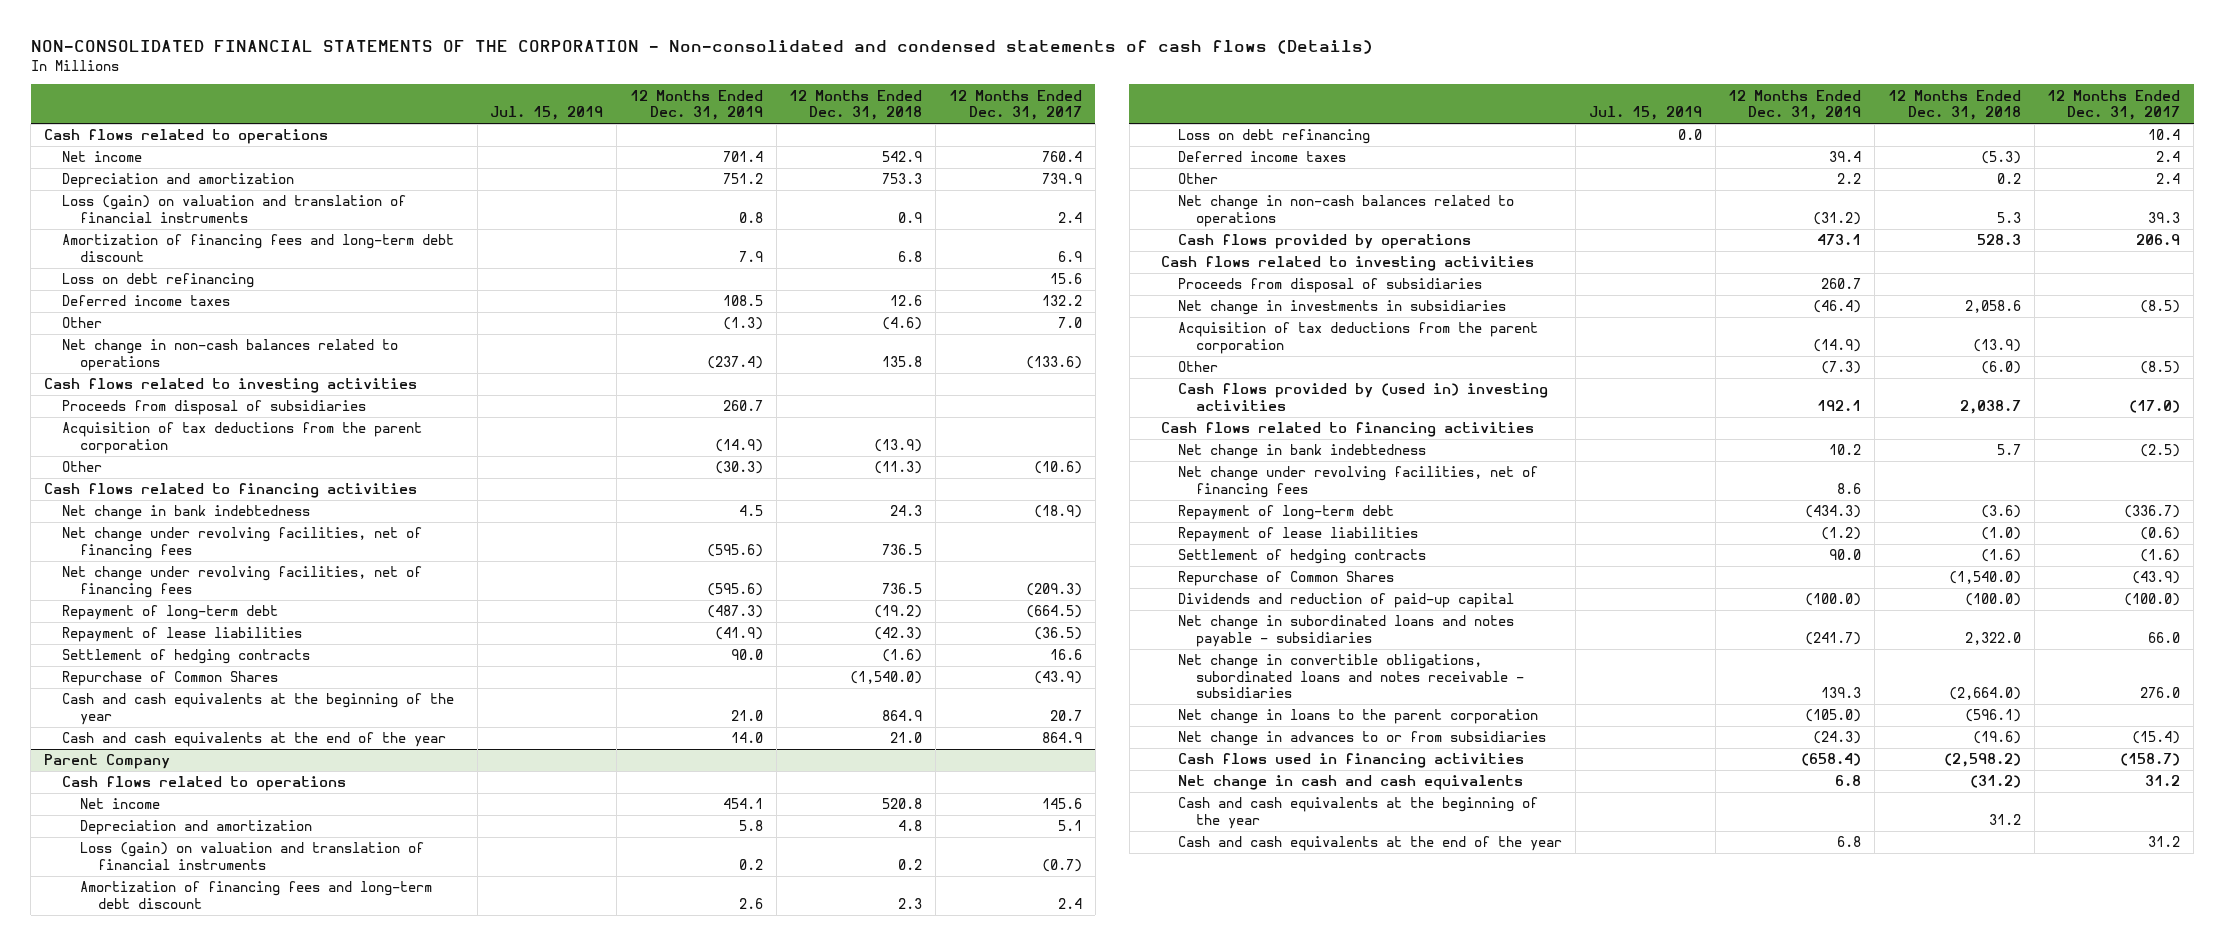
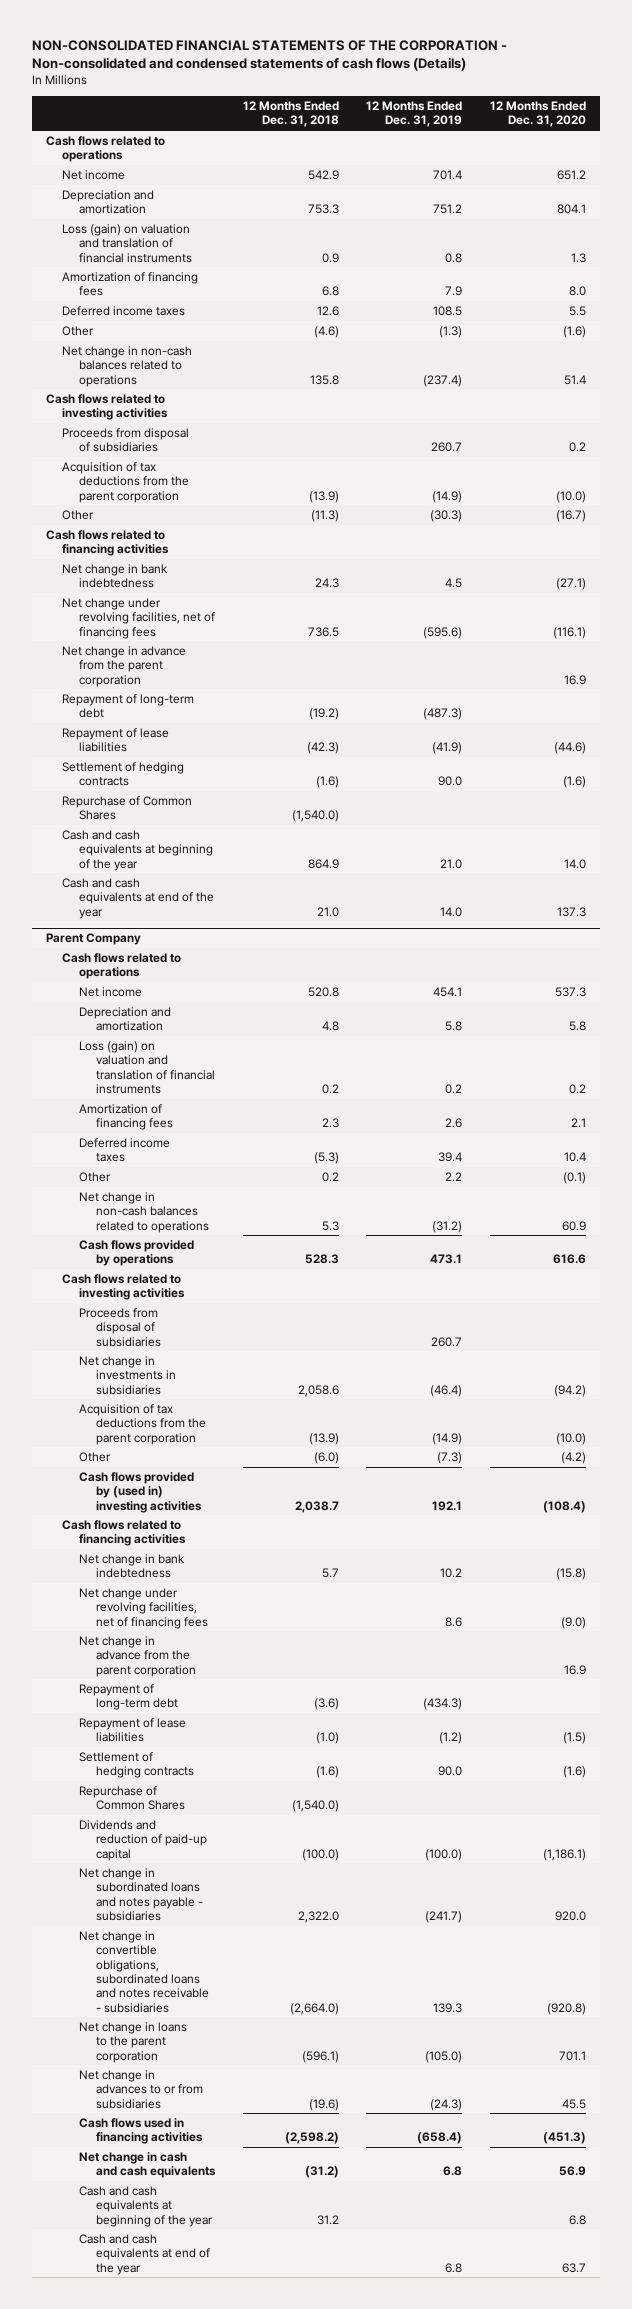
- | Jul. 15, 2019 | 12 Months Ended Dec. 31, 2019 | 12 Months Ended Dec. 31, 2018 | 12 Months Ended Dec. 31, 2017
+ | 12 Months Ended Dec. 31, 2018 | 12 Months Ended Dec. 31, 2019 | 12 Months Ended Dec. 31, 2020
- Amortization of financing fees and long-term debt discount | | 7.9 | 6.8 | 6.9
- Loss on debt refinancing | | | | 15.6
+ Amortization of financing fees | 6.8 | 7.9 | 8.0
- Net change under revolving facilities, net of financing fees | | (595.6) | 736.5 | (209.3)
+ Net change in advance from the parent corporation | | | 16.9
- Cash and cash equivalents at the beginning of the year | | 21.0 | 864.9 | 20.7
- Cash and cash equivalents at the end of the year | | 14.0 | 21.0 | 864.9
+ Cash and cash equivalents at beginning of the year | 864.9 | 21.0 | 14.0
+ Cash and cash equivalents at end of the year | 21.0 | 14.0 | 137.3
@ Parent Company
- Amortization of financing fees and long-term debt discount | | 2.6 | 2.3 | 2.4
- Loss on debt refinancing | 0.0 | | | 10.4
+ Amortization of financing fees | 2.3 | 2.6 | 2.1
+ Net change in advance from the parent corporation | | | 16.9
- Cash and cash equivalents at the beginning of the year | | | 31.2 |
- Cash and cash equivalents at the end of the year | | 6.8 | | 31.2
+ Cash and cash equivalents at beginning of the year | 31.2 | | 6.8
+ Cash and cash equivalents at end of the year | | 6.8 | 63.7

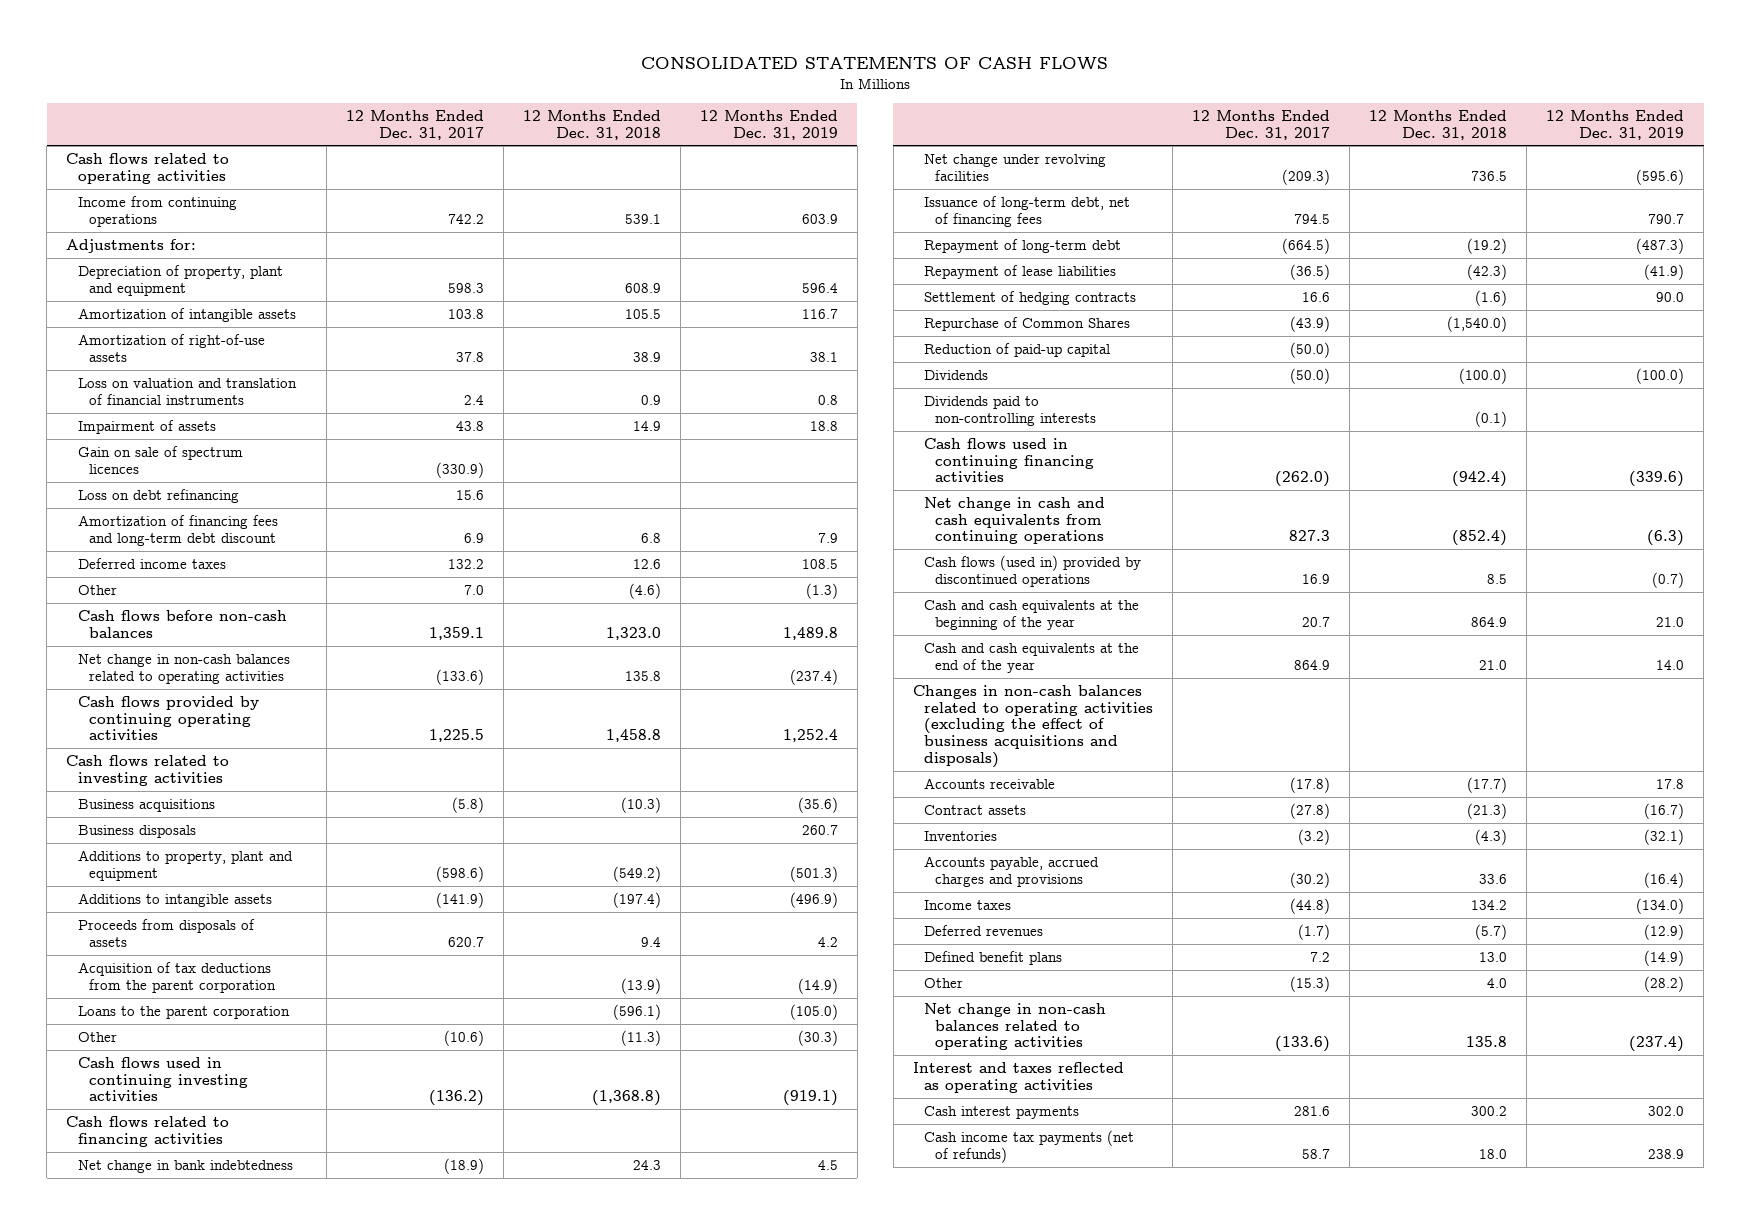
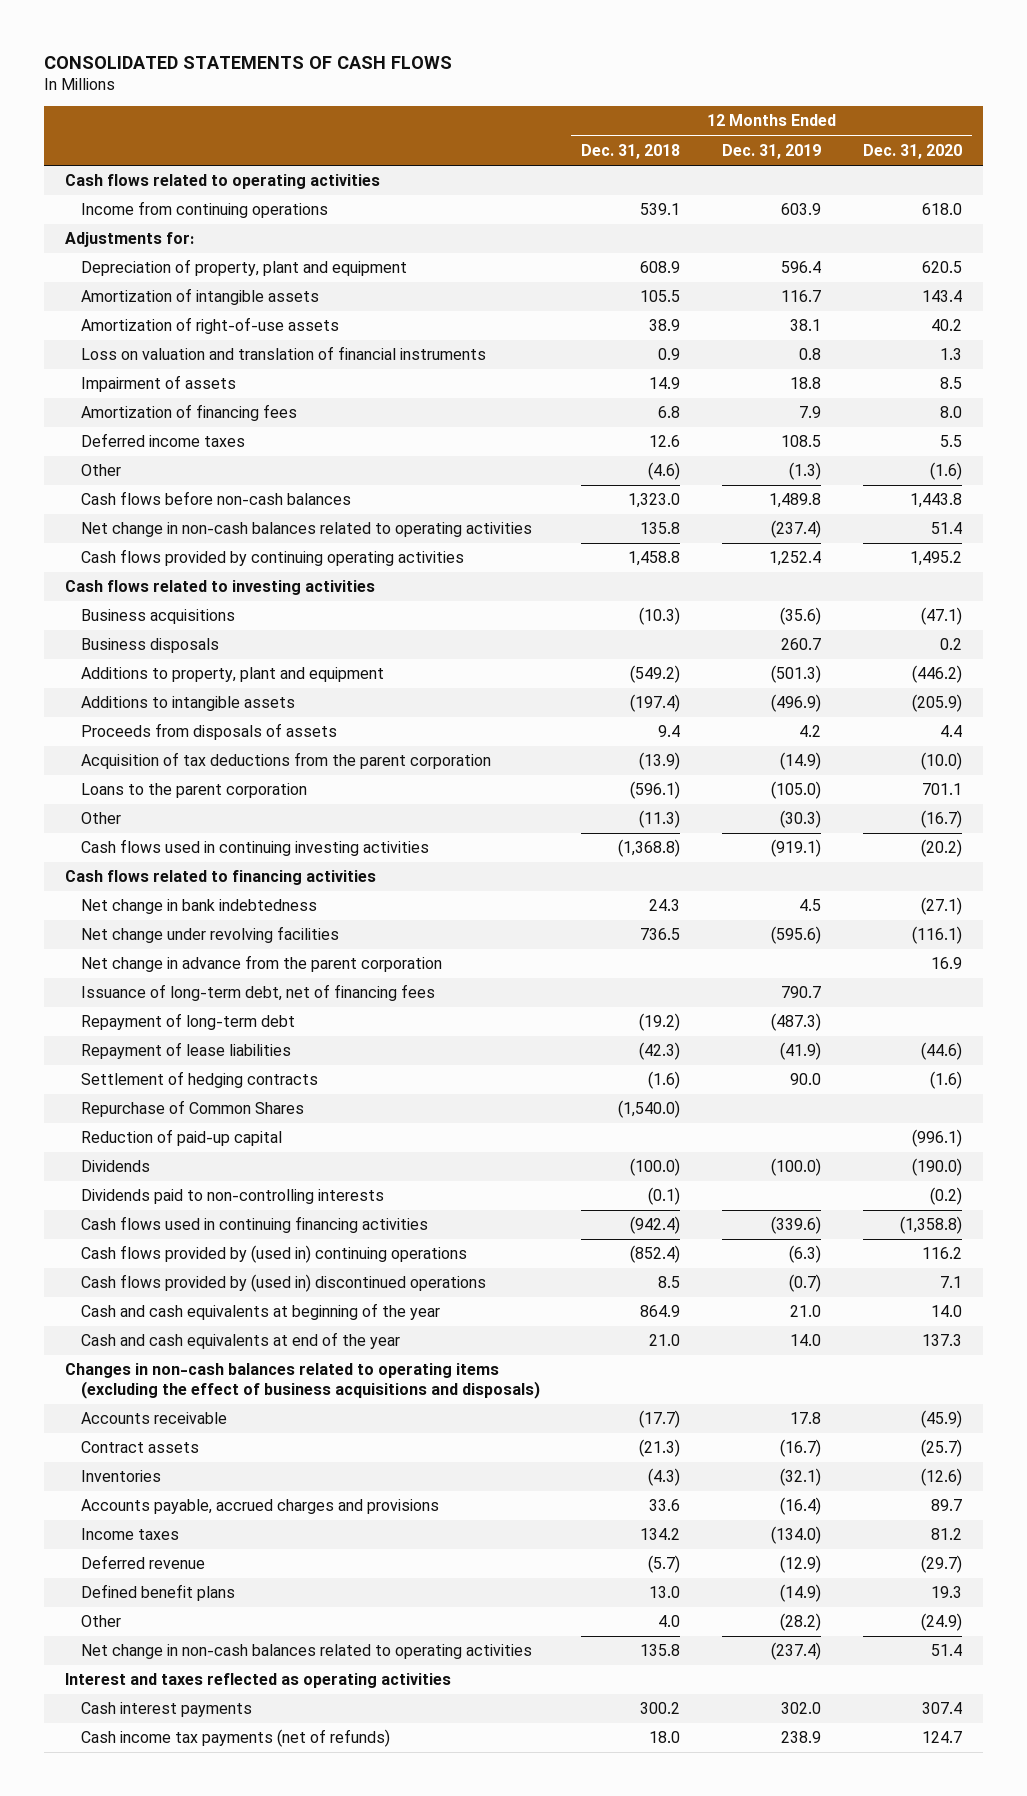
- | 12 Months Ended Dec. 31, 2017 | 12 Months Ended Dec. 31, 2018 | 12 Months Ended Dec. 31, 2019
+ | 12 Months Ended Dec. 31, 2018 | 12 Months Ended Dec. 31, 2019 | 12 Months Ended Dec. 31, 2020
- Gain on sale of spectrum licences | (330.9) | |
- Loss on debt refinancing | 15.6 | |
- Amortization of financing fees and long-term debt discount | 6.9 | 6.8 | 7.9
+ Amortization of financing fees | 6.8 | 7.9 | 8.0
+ Net change in advance from the parent corporation | | | 16.9
- Net change in cash and cash equivalents from continuing operations | 827.3 | (852.4) | (6.3)
- Cash flows (used in) provided by discontinued operations | 16.9 | 8.5 | (0.7)
- Cash and cash equivalents at the beginning of the year | 20.7 | 864.9 | 21.0
- Cash and cash equivalents at the end of the year | 864.9 | 21.0 | 14.0
- Changes in non-cash balances related to operating activities (excluding the effect of business acquisitions and disposals)
+ Cash flows provided by (used in) continuing operations | (852.4) | (6.3) | 116.2
+ Cash flows provided by (used in) discontinued operations | 8.5 | (0.7) | 7.1
+ Cash and cash equivalents at beginning of the year | 864.9 | 21.0 | 14.0
+ Cash and cash equivalents at end of the year | 21.0 | 14.0 | 137.3
+ Changes in non-cash balances related to operating items (excluding the effect of business acquisitions and disposals)
- Deferred revenues | (1.7) | (5.7) | (12.9)
+ Deferred revenue | (5.7) | (12.9) | (29.7)

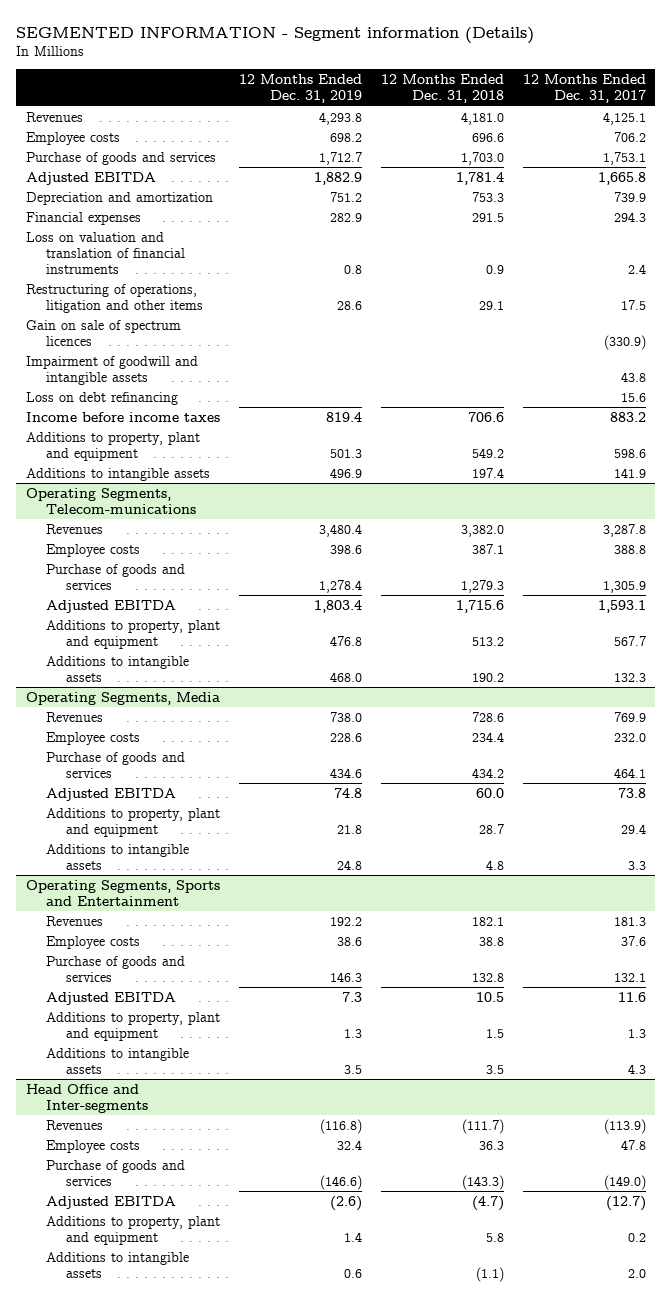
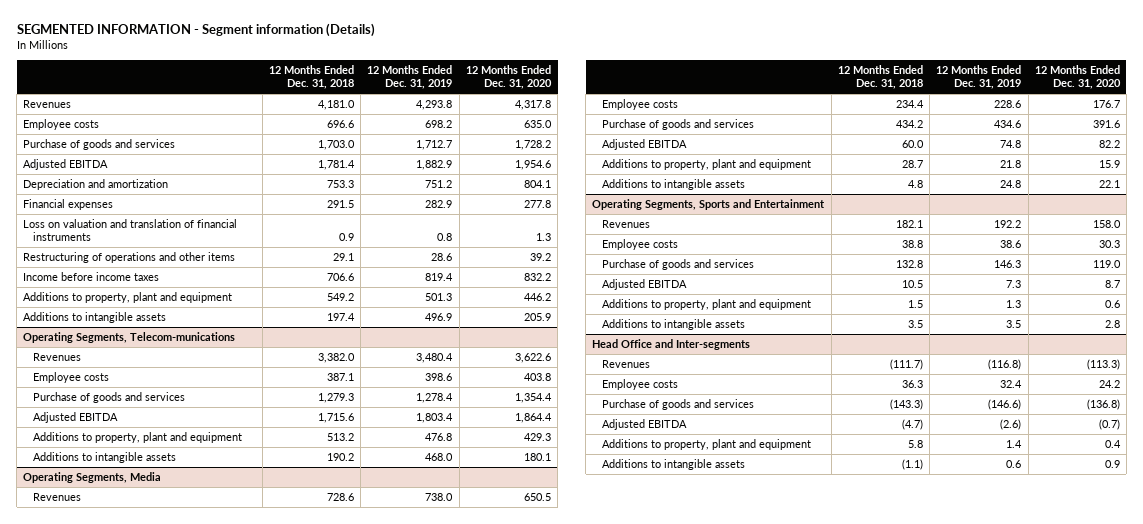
- | 12 Months Ended Dec. 31, 2019 | 12 Months Ended Dec. 31, 2018 | 12 Months Ended Dec. 31, 2017
+ | 12 Months Ended Dec. 31, 2018 | 12 Months Ended Dec. 31, 2019 | 12 Months Ended Dec. 31, 2020
- Restructuring of operations, litigation and other items | 28.6 | 29.1 | 17.5
- Gain on sale of spectrum licences | | | (330.9)
- Impairment of goodwill and intangible assets | | | 43.8
- Loss on debt refinancing | | | 15.6
+ Restructuring of operations and other items | 29.1 | 28.6 | 39.2

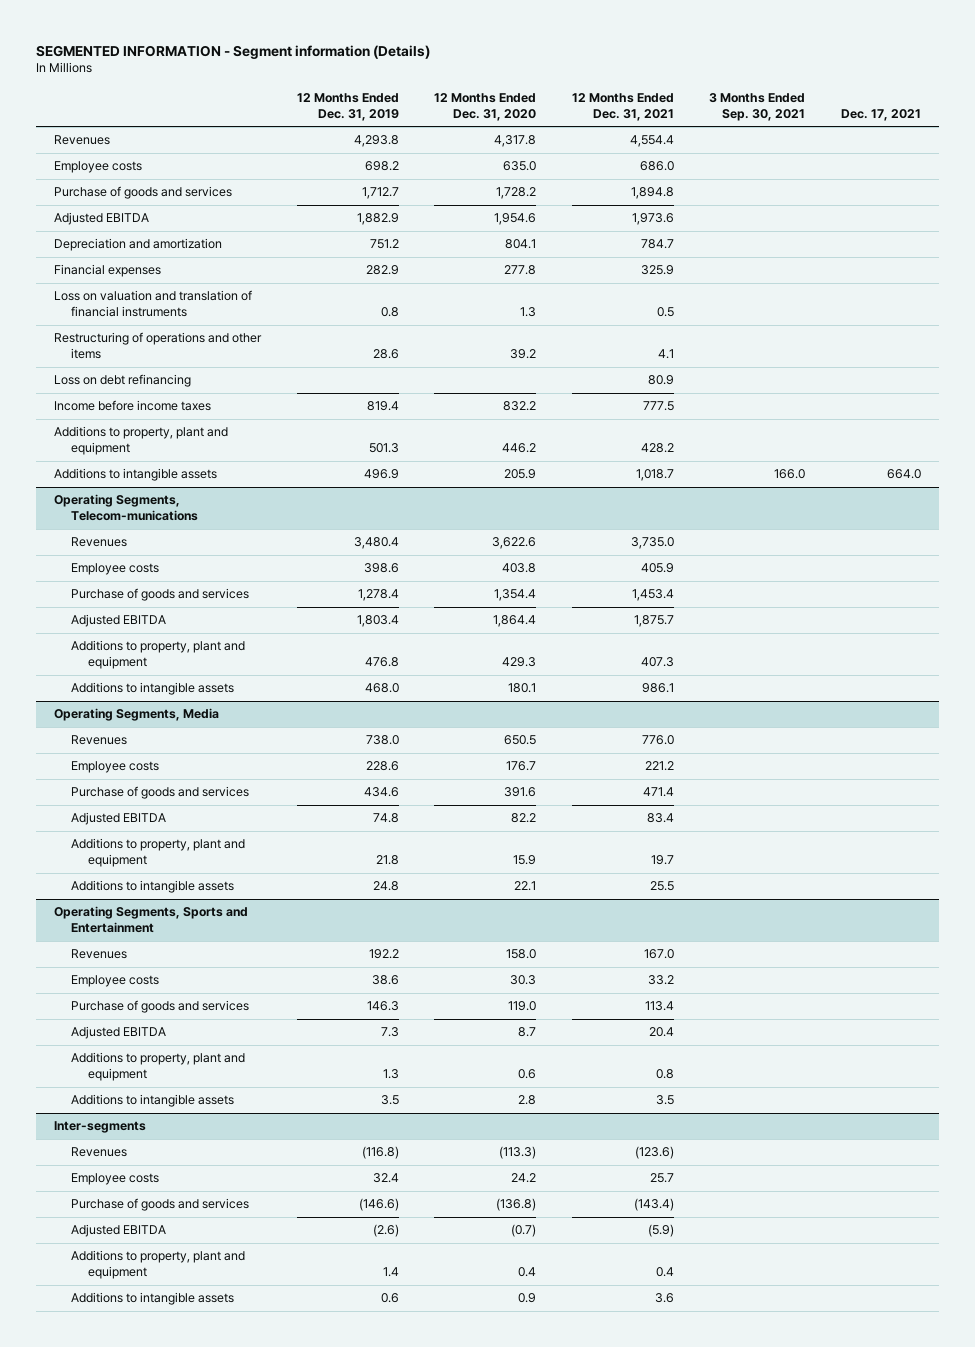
- | 12 Months Ended Dec. 31, 2018 | 12 Months Ended Dec. 31, 2019 | 12 Months Ended Dec. 31, 2020
+ | 12 Months Ended Dec. 31, 2019 | 12 Months Ended Dec. 31, 2020 | 12 Months Ended Dec. 31, 2021 | 3 Months Ended Sep. 30, 2021 | Dec. 17, 2021
+ Loss on debt refinancing | | | 80.9 | |
- Head Office and Inter-segments
+ Inter-segments

